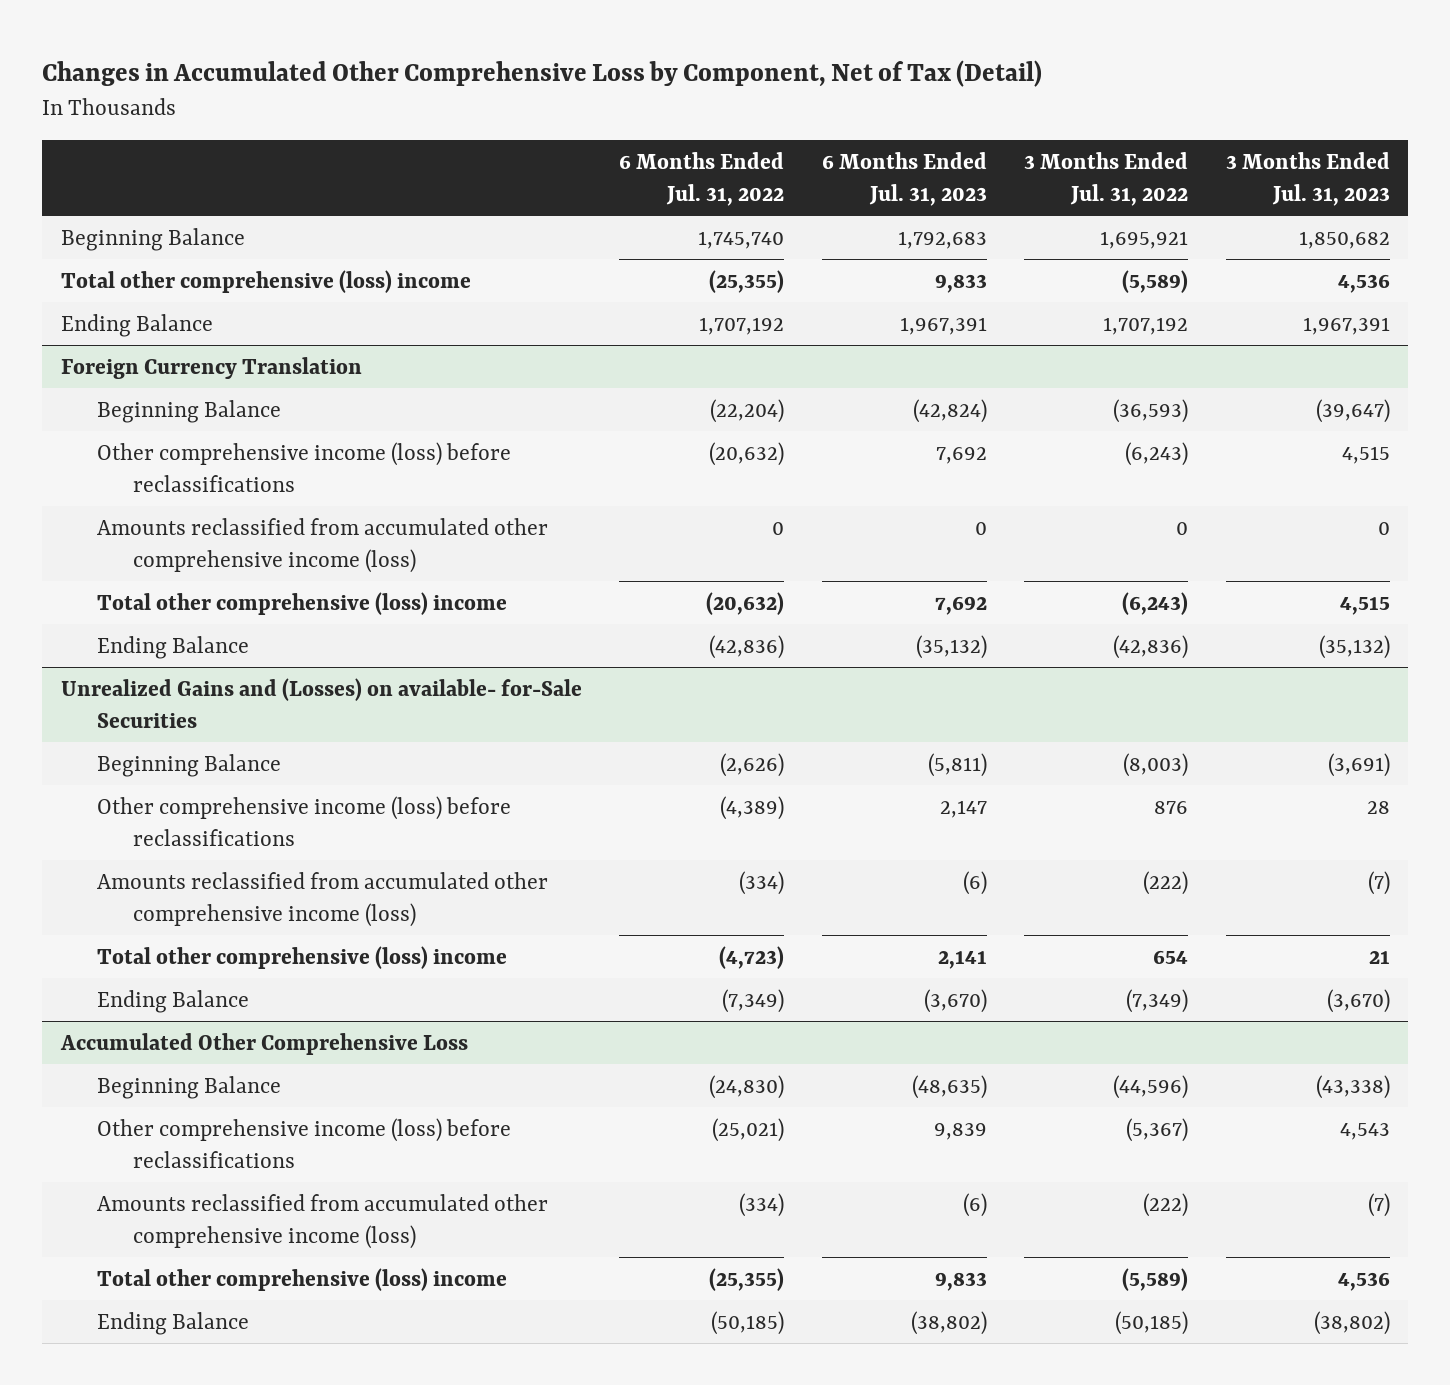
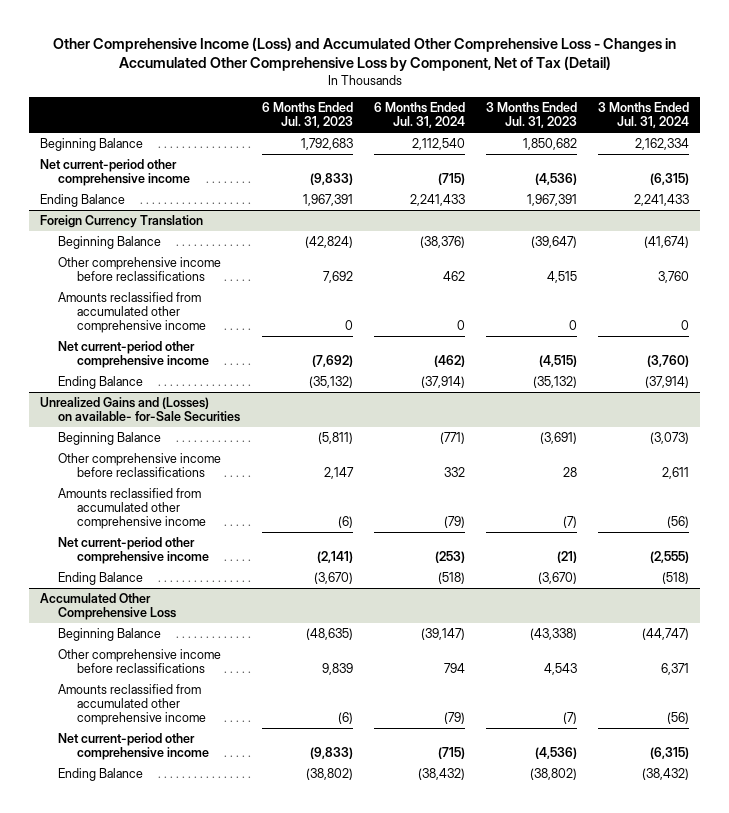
- Changes in Accumulated Other Comprehensive Loss by Component, Net of Tax (Detail)
+ Other Comprehensive Income (Loss) and Accumulated Other Comprehensive Loss - Changes in Accumulated Other Comprehensive Loss by Component, Net of Tax (Detail)
- | 6 Months Ended Jul. 31, 2022 | 6 Months Ended Jul. 31, 2023 | 3 Months Ended Jul. 31, 2022 | 3 Months Ended Jul. 31, 2023
+ | 6 Months Ended Jul. 31, 2023 | 6 Months Ended Jul. 31, 2024 | 3 Months Ended Jul. 31, 2023 | 3 Months Ended Jul. 31, 2024
- Total other comprehensive (loss) income | (25,355) | 9,833 | (5,589) | 4,536
+ Net current-period other comprehensive income | (9,833) | (715) | (4,536) | (6,315)
@ Foreign Currency Translation
- Other comprehensive income (loss) before reclassifications | (20,632) | 7,692 | (6,243) | 4,515
- Amounts reclassified from accumulated other comprehensive income (loss) | 0 | 0 | 0 | 0
- Total other comprehensive (loss) income | (20,632) | 7,692 | (6,243) | 4,515
+ Other comprehensive income before reclassifications | 7,692 | 462 | 4,515 | 3,760
+ Amounts reclassified from accumulated other comprehensive income | 0 | 0 | 0 | 0
+ Net current-period other comprehensive income | (7,692) | (462) | (4,515) | (3,760)
@ Unrealized Gains and (Losses) on available- for-Sale Securities
- Other comprehensive income (loss) before reclassifications | (4,389) | 2,147 | 876 | 28
- Amounts reclassified from accumulated other comprehensive income (loss) | (334) | (6) | (222) | (7)
- Total other comprehensive (loss) income | (4,723) | 2,141 | 654 | 21
+ Other comprehensive income before reclassifications | 2,147 | 332 | 28 | 2,611
+ Amounts reclassified from accumulated other comprehensive income | (6) | (79) | (7) | (56)
+ Net current-period other comprehensive income | (2,141) | (253) | (21) | (2,555)
@ Accumulated Other Comprehensive Loss
- Other comprehensive income (loss) before reclassifications | (25,021) | 9,839 | (5,367) | 4,543
- Amounts reclassified from accumulated other comprehensive income (loss) | (334) | (6) | (222) | (7)
- Total other comprehensive (loss) income | (25,355) | 9,833 | (5,589) | 4,536
+ Other comprehensive income before reclassifications | 9,839 | 794 | 4,543 | 6,371
+ Amounts reclassified from accumulated other comprehensive income | (6) | (79) | (7) | (56)
+ Net current-period other comprehensive income | (9,833) | (715) | (4,536) | (6,315)

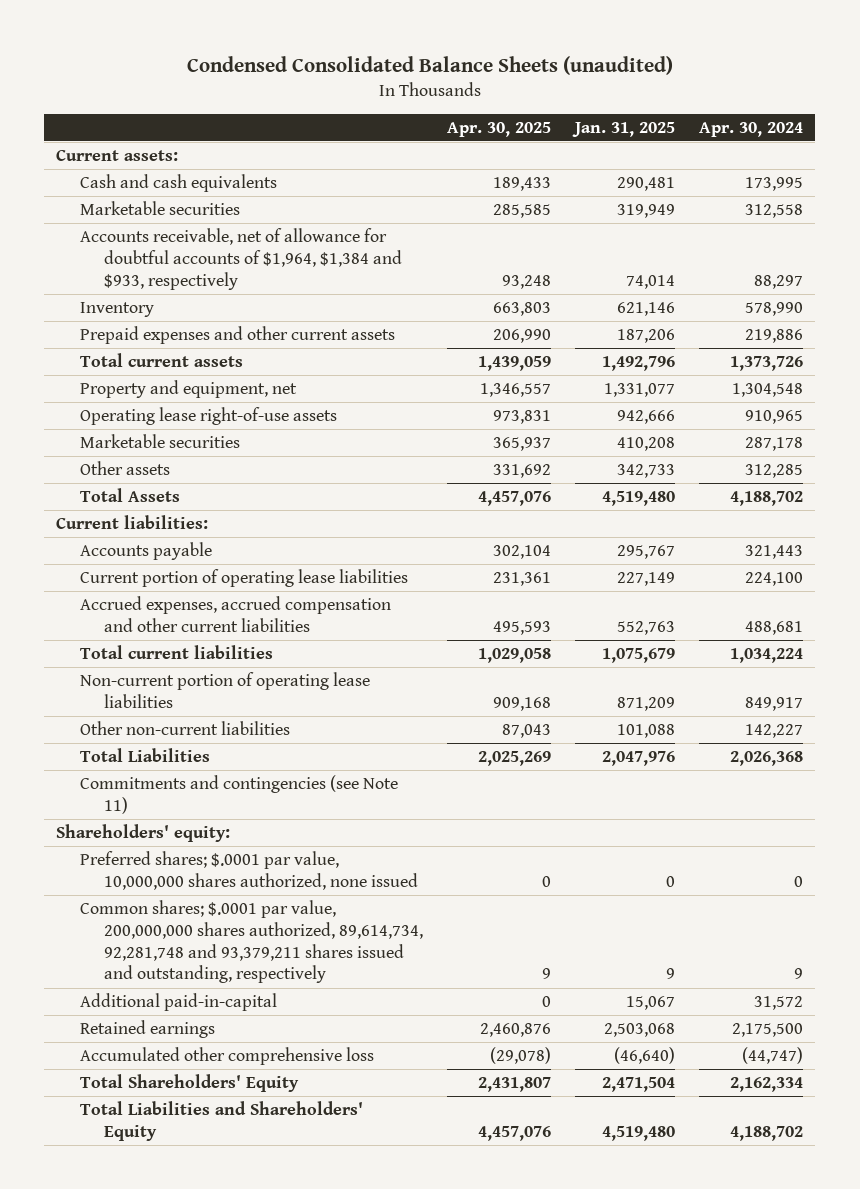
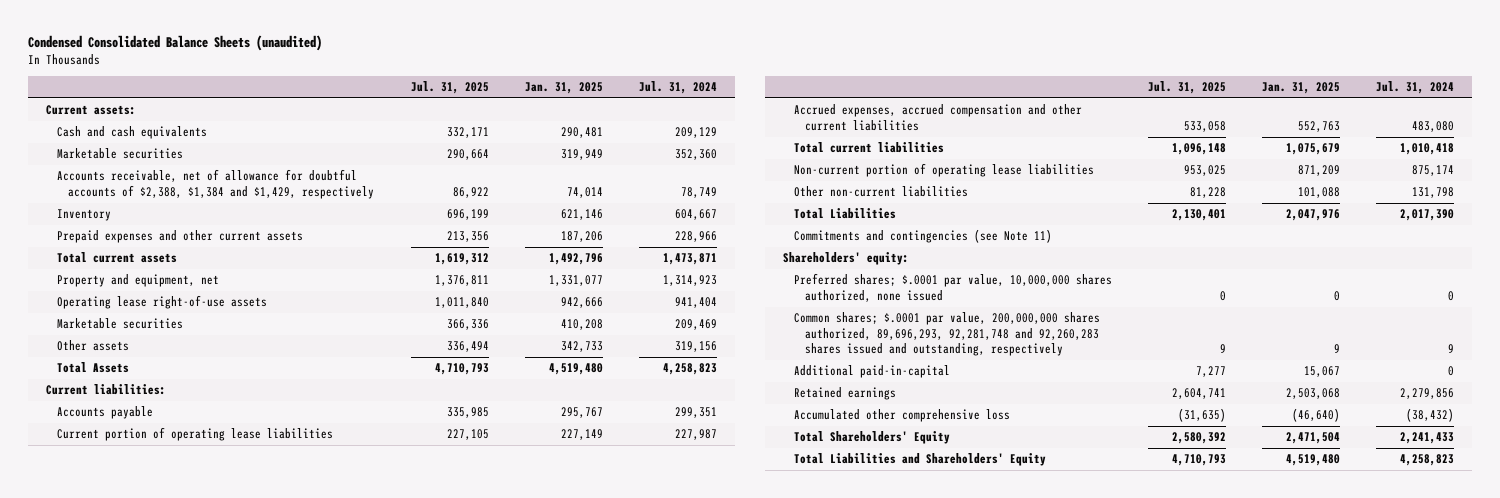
- | Apr. 30, 2025 | Jan. 31, 2025 | Apr. 30, 2024
+ | Jul. 31, 2025 | Jan. 31, 2025 | Jul. 31, 2024
- Accounts receivable, net of allowance for doubtful accounts of $1,964, $1,384 and $933, respectively | 93,248 | 74,014 | 88,297
+ Accounts receivable, net of allowance for doubtful accounts of $2,388, $1,384 and $1,429, respectively | 86,922 | 74,014 | 78,749
- Common shares; $.0001 par value, 200,000,000 shares authorized, 89,614,734, 92,281,748 and 93,379,211 shares issued and outstanding, respectively | 9 | 9 | 9
+ Common shares; $.0001 par value, 200,000,000 shares authorized, 89,696,293, 92,281,748 and 92,260,283 shares issued and outstanding, respectively | 9 | 9 | 9

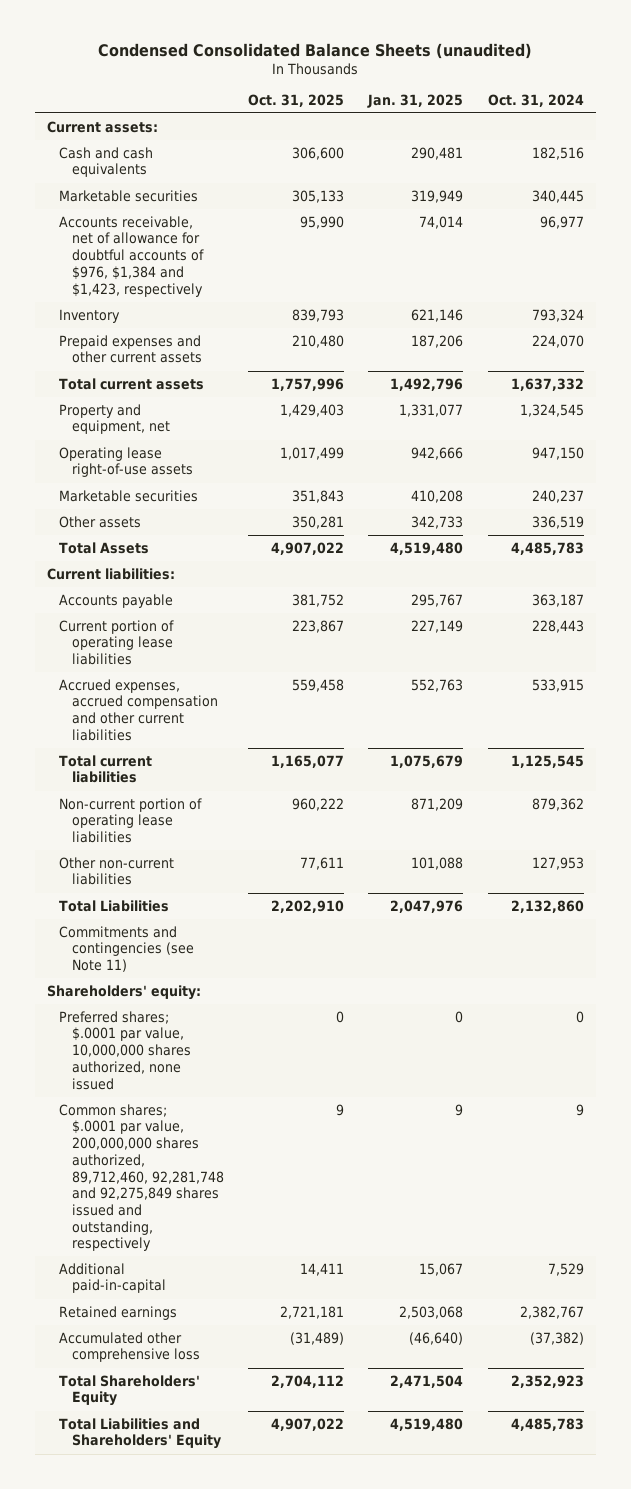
- | Jul. 31, 2025 | Jan. 31, 2025 | Jul. 31, 2024
+ | Oct. 31, 2025 | Jan. 31, 2025 | Oct. 31, 2024
- Accounts receivable, net of allowance for doubtful accounts of $2,388, $1,384 and $1,429, respectively | 86,922 | 74,014 | 78,749
+ Accounts receivable, net of allowance for doubtful accounts of $976, $1,384 and $1,423, respectively | 95,990 | 74,014 | 96,977
- Common shares; $.0001 par value, 200,000,000 shares authorized, 89,696,293, 92,281,748 and 92,260,283 shares issued and outstanding, respectively | 9 | 9 | 9
+ Common shares; $.0001 par value, 200,000,000 shares authorized, 89,712,460, 92,281,748 and 92,275,849 shares issued and outstanding, respectively | 9 | 9 | 9

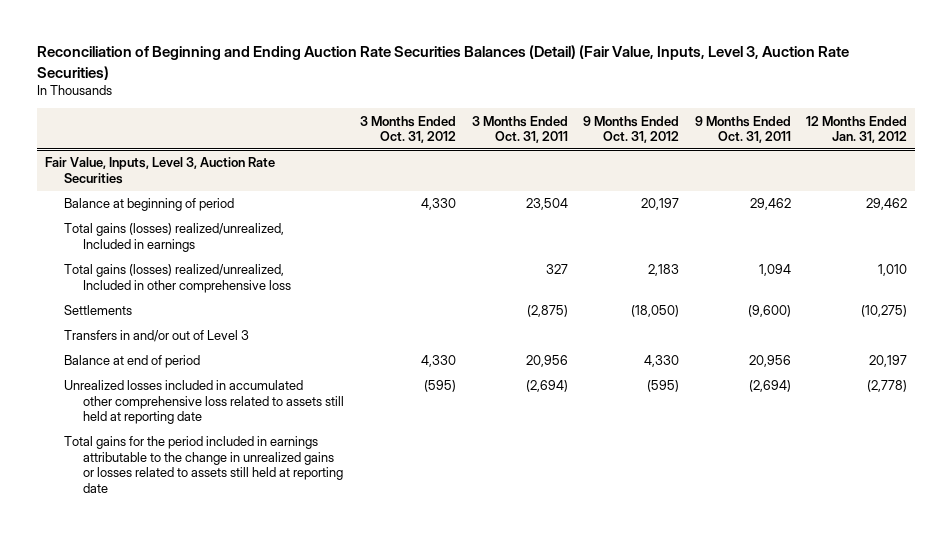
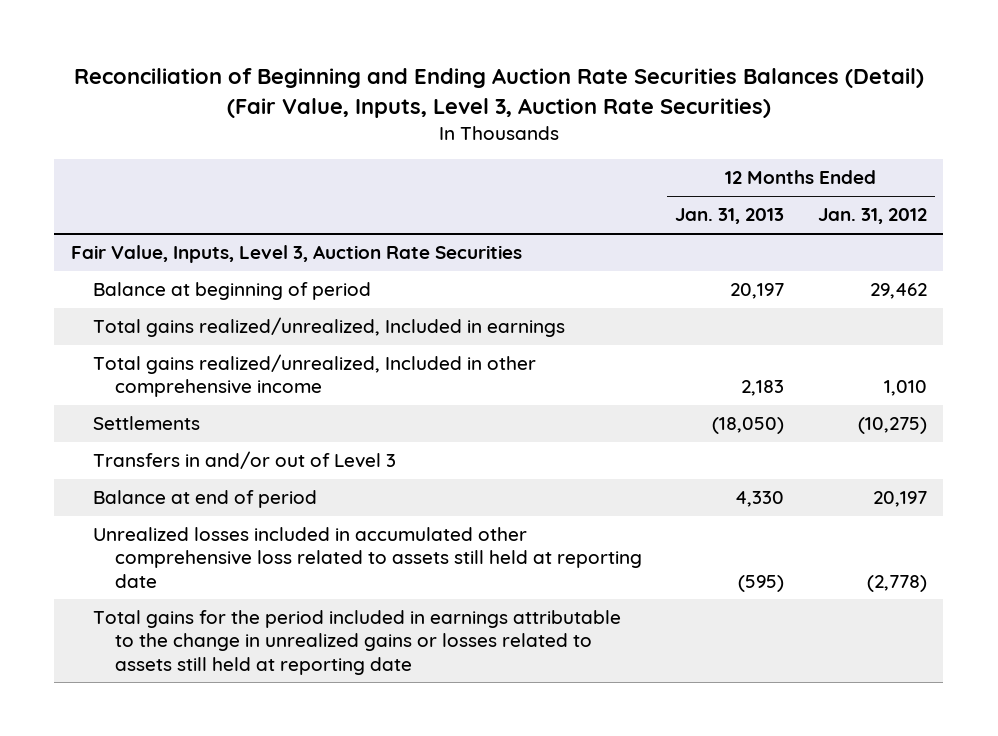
- | 3 Months Ended Oct. 31, 2012 | 3 Months Ended Oct. 31, 2011 | 9 Months Ended Oct. 31, 2012 | 9 Months Ended Oct. 31, 2011 | 12 Months Ended Jan. 31, 2012
+ | 12 Months Ended Jan. 31, 2013 | 12 Months Ended Jan. 31, 2012
@ Fair Value, Inputs, Level 3, Auction Rate Securities
- Total gains (losses) realized/unrealized, Included in earnings
- Total gains (losses) realized/unrealized, Included in other comprehensive loss | | 327 | 2,183 | 1,094 | 1,010
+ Total gains realized/unrealized, Included in earnings
+ Total gains realized/unrealized, Included in other comprehensive income | 2,183 | 1,010

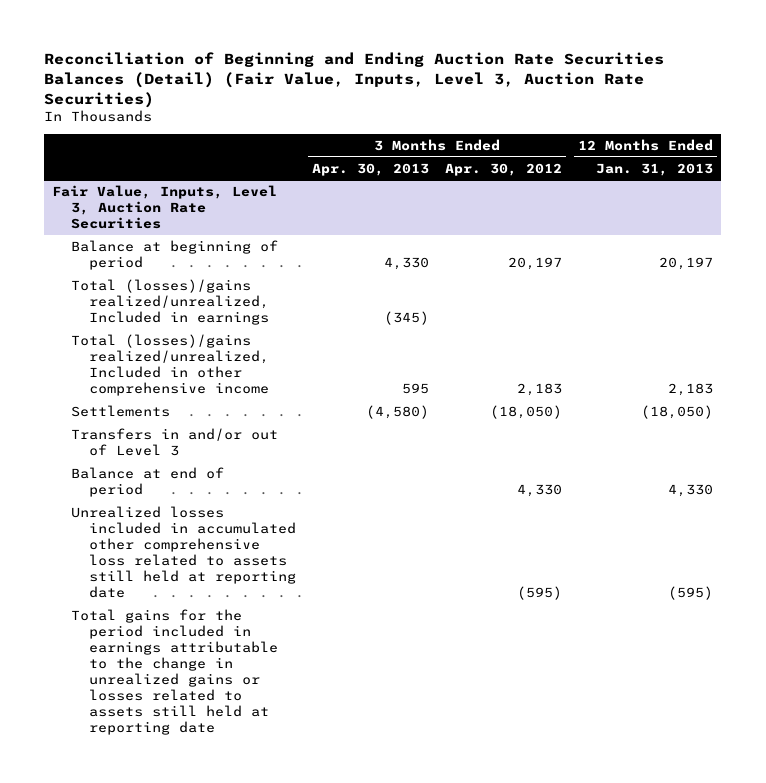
- | 12 Months Ended Jan. 31, 2013 | 12 Months Ended Jan. 31, 2012
+ | 3 Months Ended Apr. 30, 2013 | 3 Months Ended Apr. 30, 2012 | 12 Months Ended Jan. 31, 2013
@ Fair Value, Inputs, Level 3, Auction Rate Securities
- Total gains realized/unrealized, Included in earnings
- Total gains realized/unrealized, Included in other comprehensive income | 2,183 | 1,010
+ Total (losses)/gains realized/unrealized, Included in earnings | (345) | |
+ Total (losses)/gains realized/unrealized, Included in other comprehensive income | 595 | 2,183 | 2,183

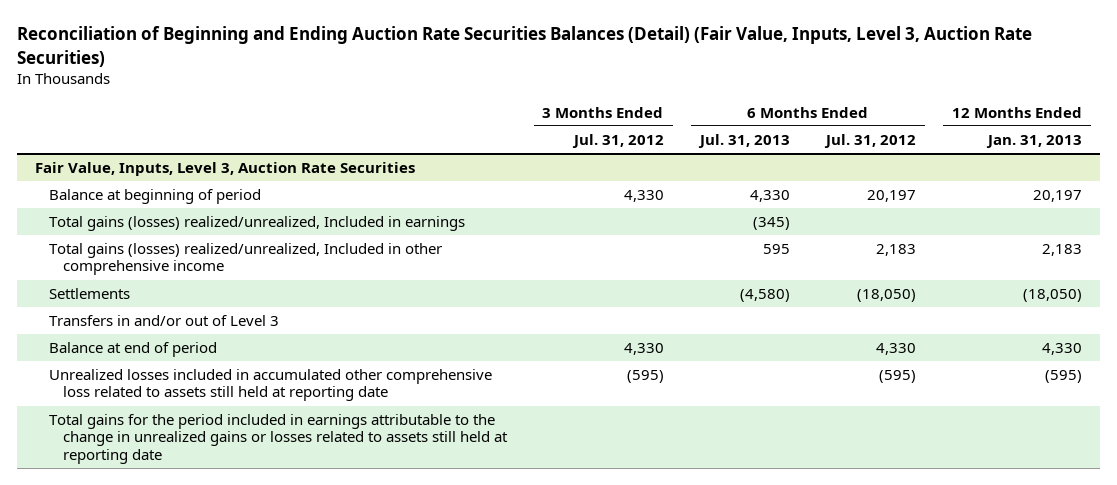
- | 3 Months Ended Apr. 30, 2013 | 3 Months Ended Apr. 30, 2012 | 12 Months Ended Jan. 31, 2013
+ | 3 Months Ended Jul. 31, 2012 | 6 Months Ended Jul. 31, 2013 | 6 Months Ended Jul. 31, 2012 | 12 Months Ended Jan. 31, 2013
@ Fair Value, Inputs, Level 3, Auction Rate Securities
- Total (losses)/gains realized/unrealized, Included in earnings | (345) | |
- Total (losses)/gains realized/unrealized, Included in other comprehensive income | 595 | 2,183 | 2,183
+ Total gains (losses) realized/unrealized, Included in earnings | | (345) | |
+ Total gains (losses) realized/unrealized, Included in other comprehensive income | | 595 | 2,183 | 2,183

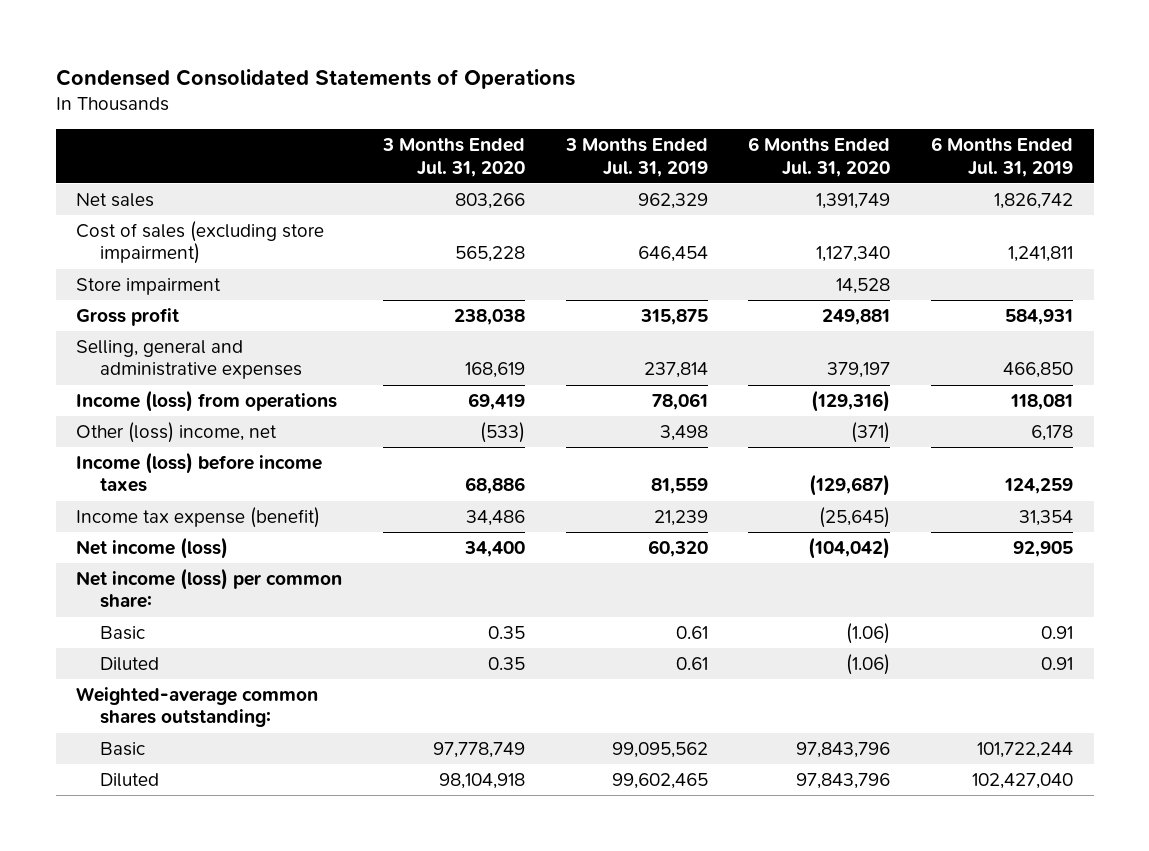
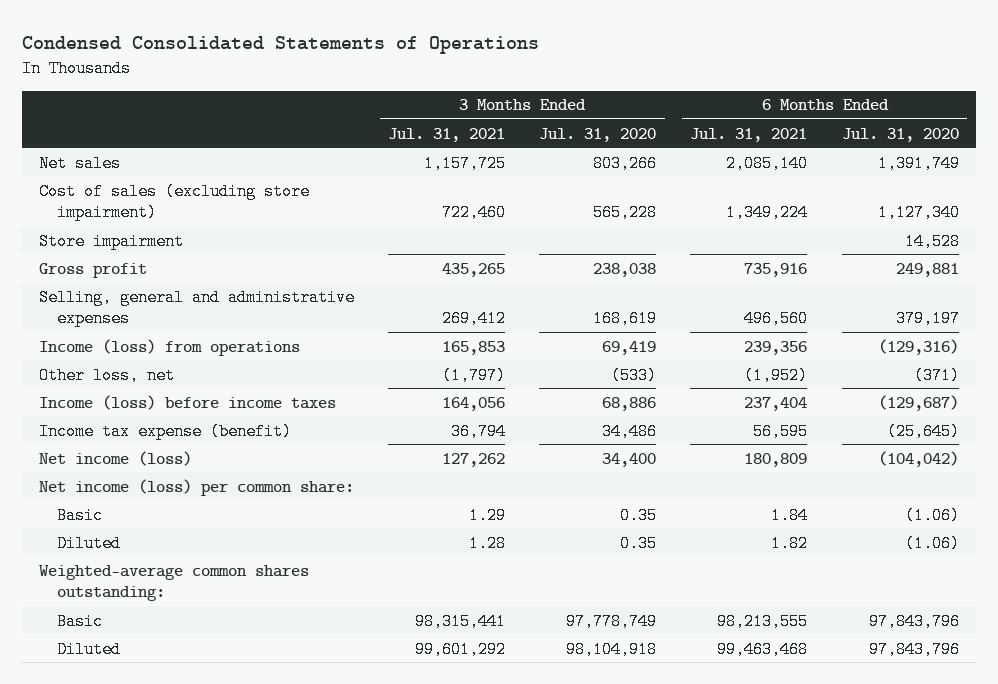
- | 3 Months Ended Jul. 31, 2020 | 3 Months Ended Jul. 31, 2019 | 6 Months Ended Jul. 31, 2020 | 6 Months Ended Jul. 31, 2019
+ | 3 Months Ended Jul. 31, 2021 | 3 Months Ended Jul. 31, 2020 | 6 Months Ended Jul. 31, 2021 | 6 Months Ended Jul. 31, 2020
- Other (loss) income, net | (533) | 3,498 | (371) | 6,178
+ Other loss, net | (1,797) | (533) | (1,952) | (371)

